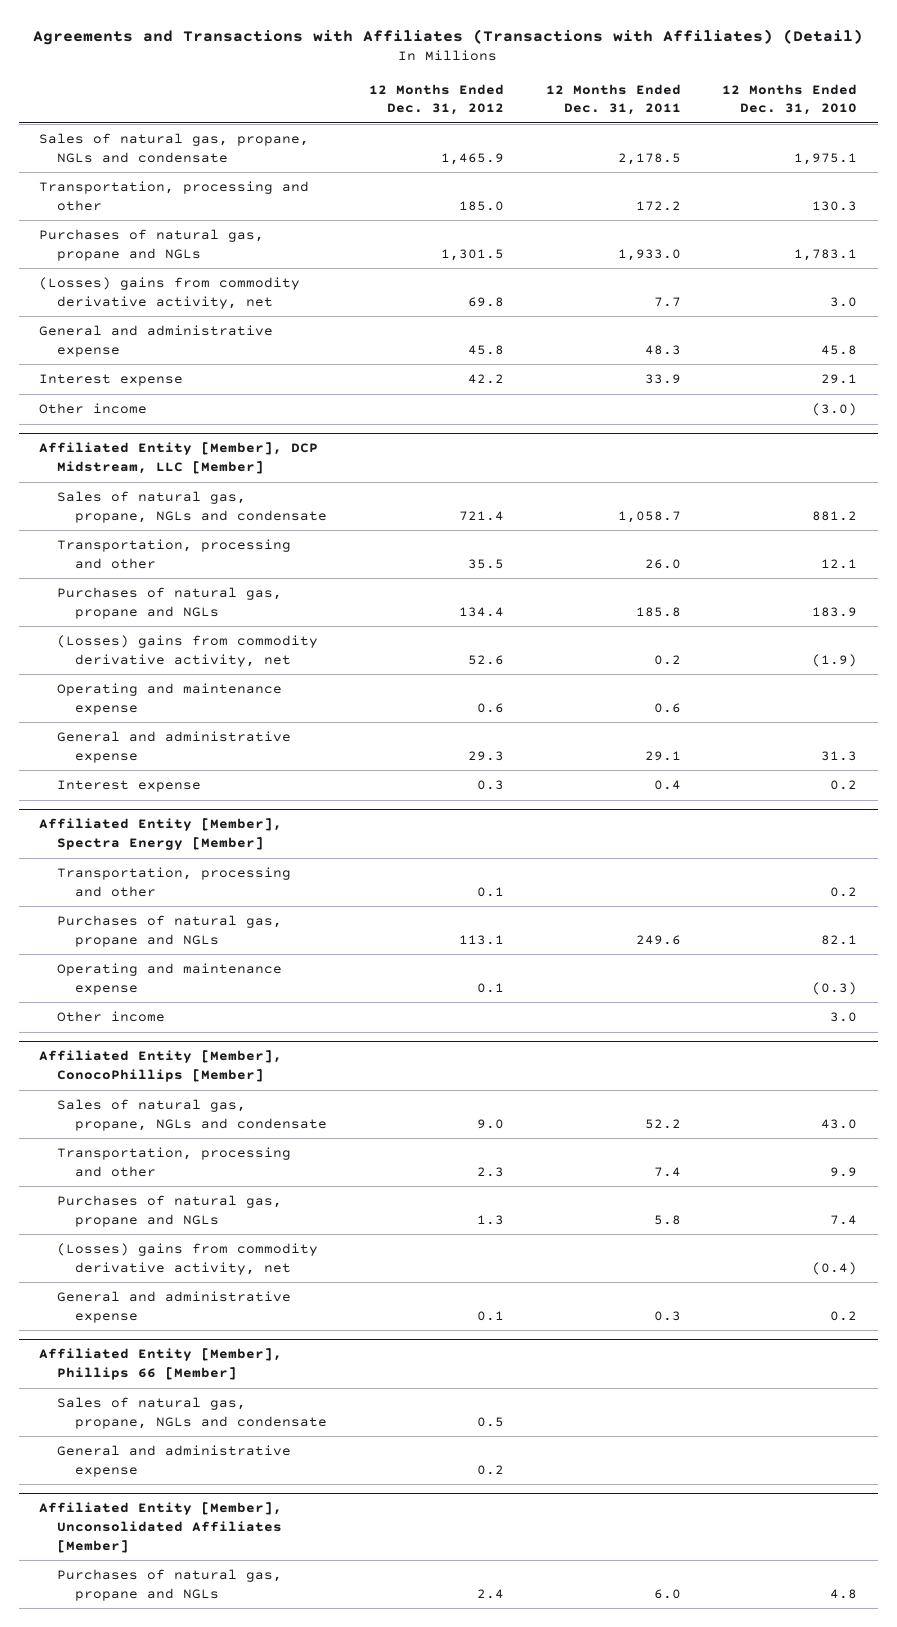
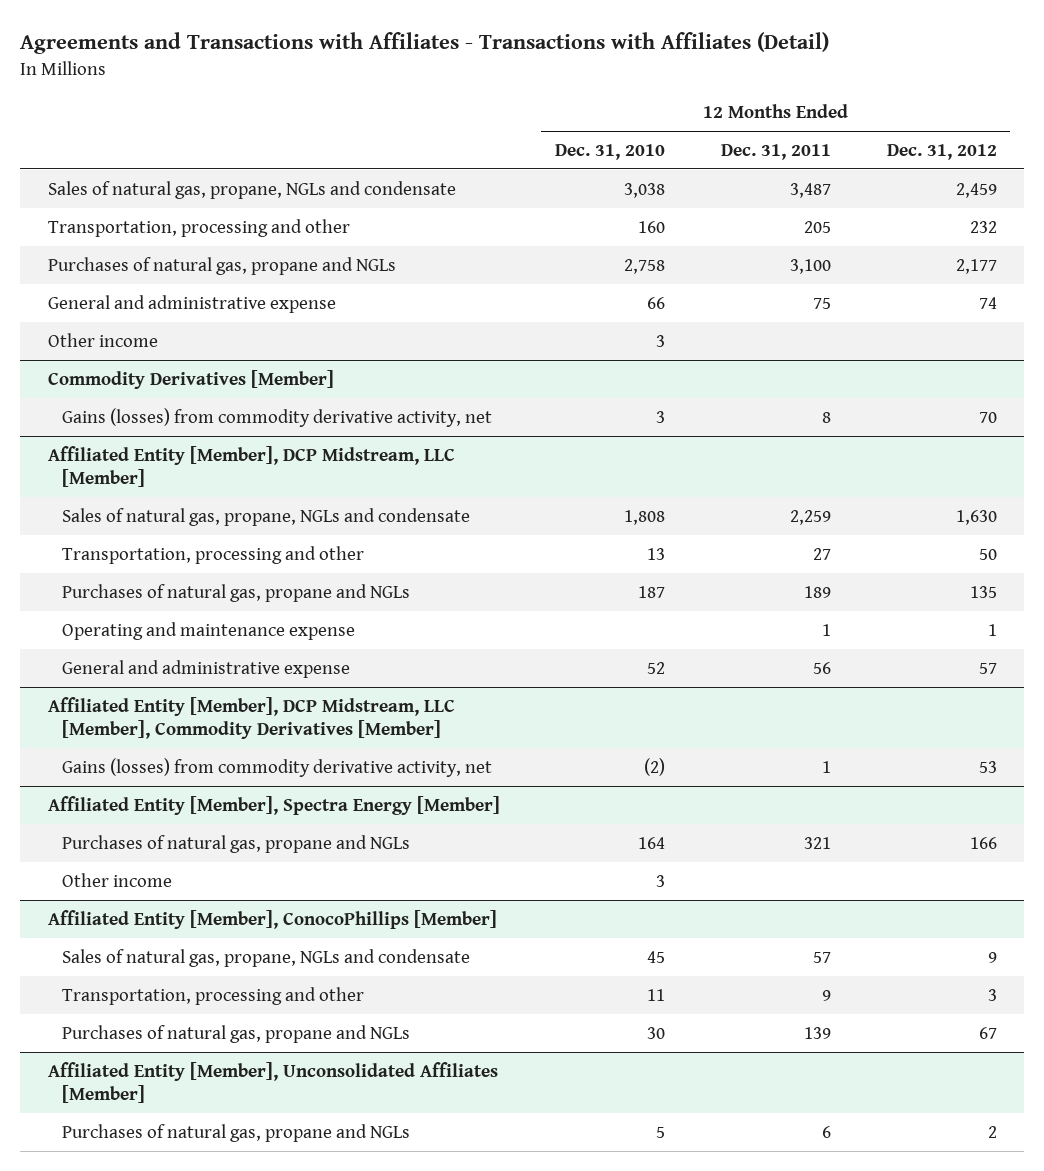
- Agreements and Transactions with Affiliates (Transactions with Affiliates) (Detail)
+ Agreements and Transactions with Affiliates - Transactions with Affiliates (Detail)
- | 12 Months Ended Dec. 31, 2012 | 12 Months Ended Dec. 31, 2011 | 12 Months Ended Dec. 31, 2010
+ | 12 Months Ended Dec. 31, 2010 | 12 Months Ended Dec. 31, 2011 | 12 Months Ended Dec. 31, 2012
- Sales of natural gas, propane, NGLs and condensate | 1,465.9 | 2,178.5 | 1,975.1
- Transportation, processing and other | 185.0 | 172.2 | 130.3
- Purchases of natural gas, propane and NGLs | 1,301.5 | 1,933.0 | 1,783.1
- (Losses) gains from commodity derivative activity, net | 69.8 | 7.7 | 3.0
- General and administrative expense | 45.8 | 48.3 | 45.8
- Interest expense | 42.2 | 33.9 | 29.1
- Other income | | | (3.0)
+ Sales of natural gas, propane, NGLs and condensate | 3,038 | 3,487 | 2,459
+ Transportation, processing and other | 160 | 205 | 232
+ Purchases of natural gas, propane and NGLs | 2,758 | 3,100 | 2,177
+ General and administrative expense | 66 | 75 | 74
+ Other income | 3 | |
+ Commodity Derivatives [Member]
+ Gains (losses) from commodity derivative activity, net | 3 | 8 | 70
@ Affiliated Entity [Member], DCP Midstream, LLC [Member]
- Sales of natural gas, propane, NGLs and condensate | 721.4 | 1,058.7 | 881.2
- Transportation, processing and other | 35.5 | 26.0 | 12.1
- Purchases of natural gas, propane and NGLs | 134.4 | 185.8 | 183.9
- (Losses) gains from commodity derivative activity, net | 52.6 | 0.2 | (1.9)
- Operating and maintenance expense | 0.6 | 0.6 |
- General and administrative expense | 29.3 | 29.1 | 31.3
- Interest expense | 0.3 | 0.4 | 0.2
+ Sales of natural gas, propane, NGLs and condensate | 1,808 | 2,259 | 1,630
+ Transportation, processing and other | 13 | 27 | 50
+ Purchases of natural gas, propane and NGLs | 187 | 189 | 135
+ Operating and maintenance expense | | 1 | 1
+ General and administrative expense | 52 | 56 | 57
+ Affiliated Entity [Member], DCP Midstream, LLC [Member], Commodity Derivatives [Member]
+ Gains (losses) from commodity derivative activity, net | (2) | 1 | 53
@ Affiliated Entity [Member], Spectra Energy [Member]
- Transportation, processing and other | 0.1 | | 0.2
- Purchases of natural gas, propane and NGLs | 113.1 | 249.6 | 82.1
- Operating and maintenance expense | 0.1 | | (0.3)
- Other income | | | 3.0
+ Purchases of natural gas, propane and NGLs | 164 | 321 | 166
+ Other income | 3 | |
@ Affiliated Entity [Member], ConocoPhillips [Member]
- Sales of natural gas, propane, NGLs and condensate | 9.0 | 52.2 | 43.0
- Transportation, processing and other | 2.3 | 7.4 | 9.9
- Purchases of natural gas, propane and NGLs | 1.3 | 5.8 | 7.4
- (Losses) gains from commodity derivative activity, net | | | (0.4)
- General and administrative expense | 0.1 | 0.3 | 0.2
- Affiliated Entity [Member], Phillips 66 [Member]
- Sales of natural gas, propane, NGLs and condensate | 0.5 | |
- General and administrative expense | 0.2 | |
@ Affiliated Entity [Member], ConocoPhillips [Member]
+ Sales of natural gas, propane, NGLs and condensate | 45 | 57 | 9
+ Transportation, processing and other | 11 | 9 | 3
+ Purchases of natural gas, propane and NGLs | 30 | 139 | 67
@ Affiliated Entity [Member], Unconsolidated Affiliates [Member]
- Purchases of natural gas, propane and NGLs | 2.4 | 6.0 | 4.8
+ Purchases of natural gas, propane and NGLs | 5 | 6 | 2

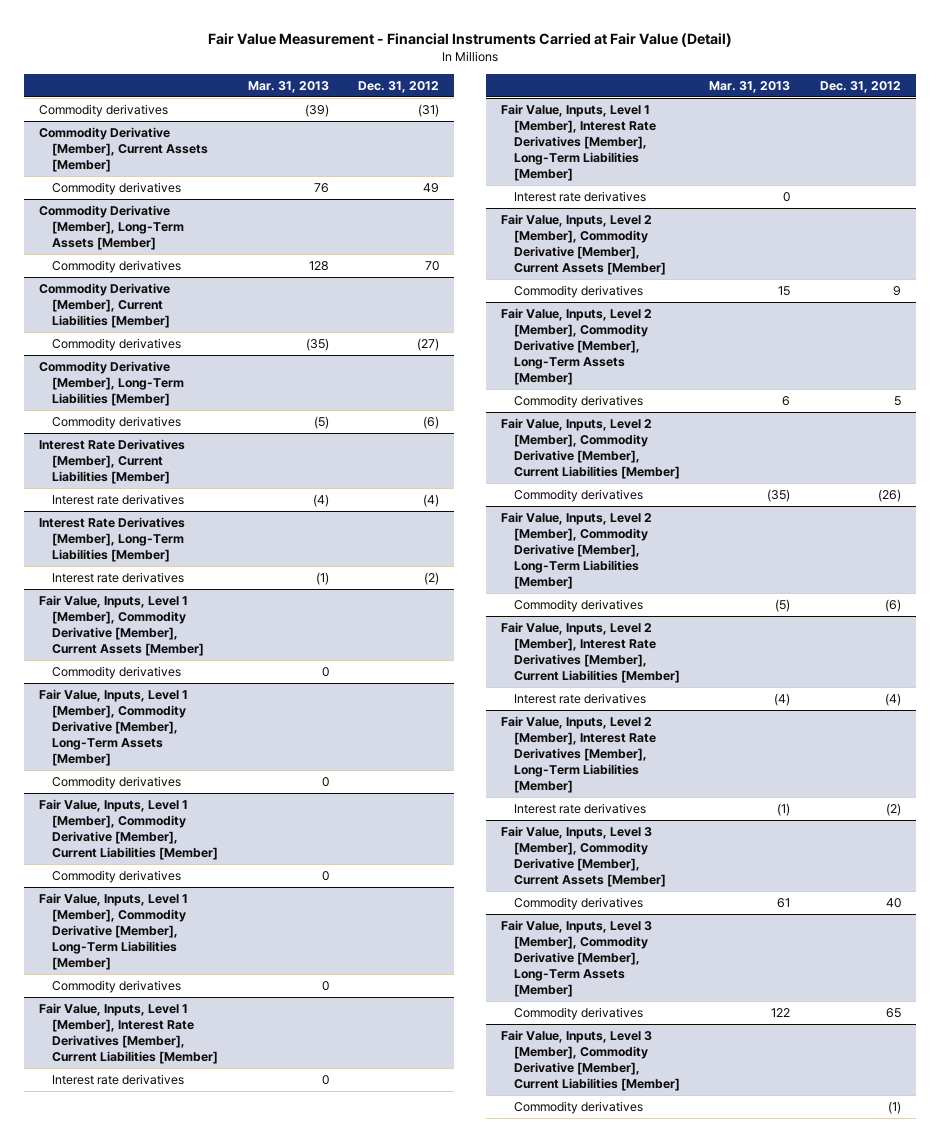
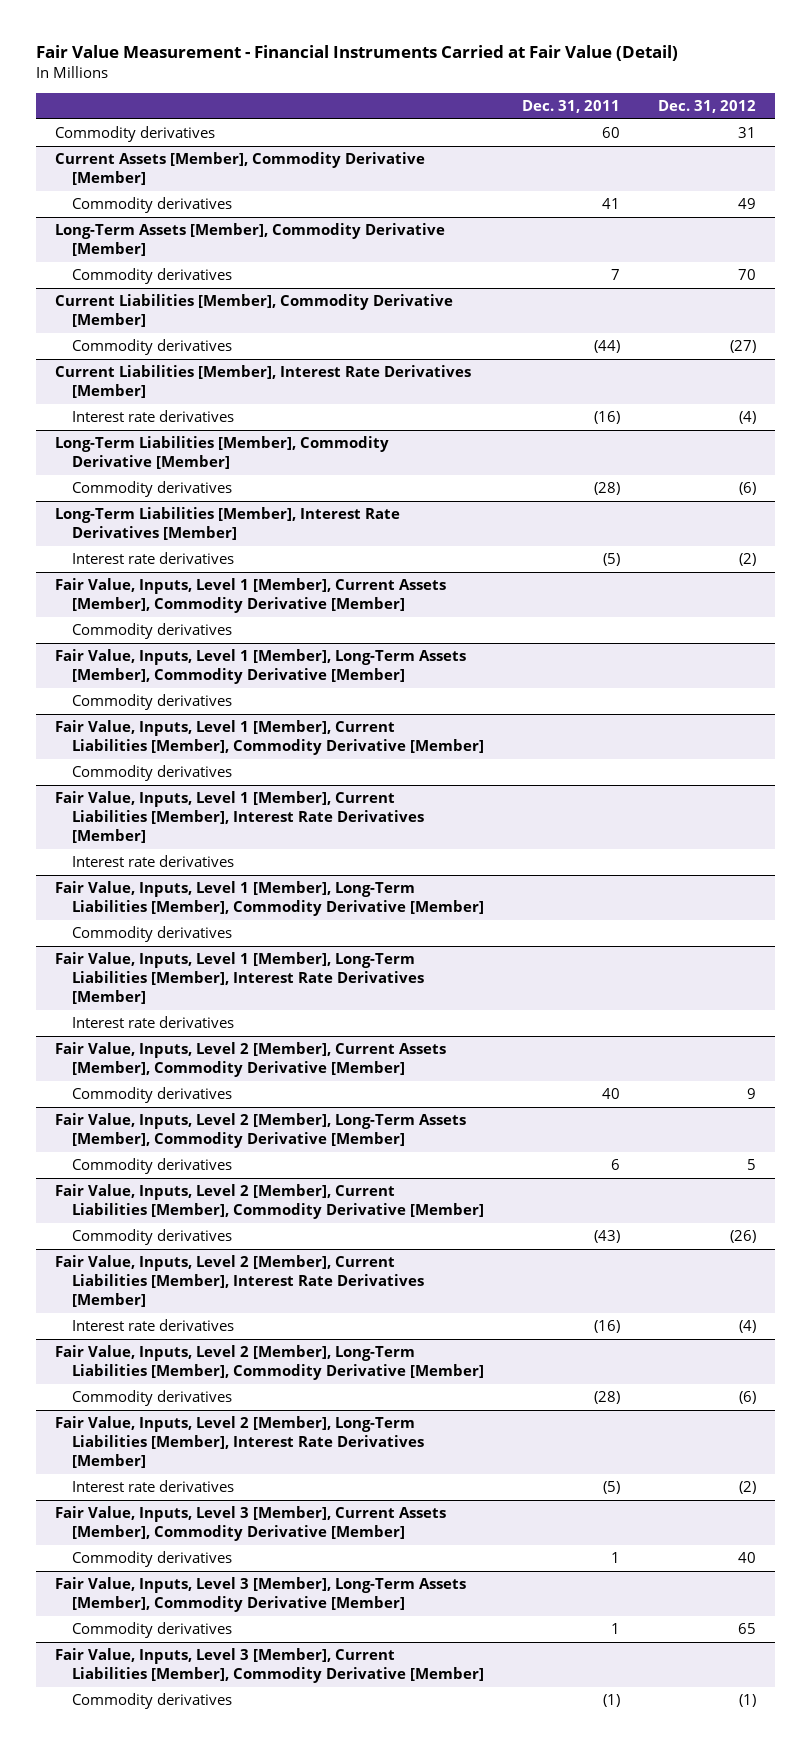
- | Mar. 31, 2013 | Dec. 31, 2012
+ | Dec. 31, 2011 | Dec. 31, 2012
- Commodity derivatives | (39) | (31)
- Commodity Derivative [Member], Current Assets [Member]
+ Commodity derivatives | 60 | 31
+ Current Assets [Member], Commodity Derivative [Member]
- Commodity Derivative [Member], Long-Term Assets [Member]
+ Long-Term Assets [Member], Commodity Derivative [Member]
- Commodity Derivative [Member], Current Liabilities [Member]
+ Current Liabilities [Member], Commodity Derivative [Member]
- Commodity Derivative [Member], Long-Term Liabilities [Member]
- Commodity derivatives | (5) | (6)
- Interest Rate Derivatives [Member], Current Liabilities [Member]
+ Current Liabilities [Member], Interest Rate Derivatives [Member]
- Interest Rate Derivatives [Member], Long-Term Liabilities [Member]
+ Long-Term Liabilities [Member], Commodity Derivative [Member]
+ Commodity derivatives | (28) | (6)
+ Long-Term Liabilities [Member], Interest Rate Derivatives [Member]
- Fair Value, Inputs, Level 1 [Member], Commodity Derivative [Member], Current Assets [Member]
- Commodity derivatives | 0 |
- Fair Value, Inputs, Level 1 [Member], Commodity Derivative [Member], Long-Term Assets [Member]
+ Fair Value, Inputs, Level 1 [Member], Current Assets [Member], Commodity Derivative [Member]
- Fair Value, Inputs, Level 1 [Member], Commodity Derivative [Member], Current Liabilities [Member]
+ Fair Value, Inputs, Level 1 [Member], Long-Term Assets [Member], Commodity Derivative [Member]
- Fair Value, Inputs, Level 1 [Member], Commodity Derivative [Member], Long-Term Liabilities [Member]
+ Fair Value, Inputs, Level 1 [Member], Current Liabilities [Member], Commodity Derivative [Member]
- Fair Value, Inputs, Level 1 [Member], Interest Rate Derivatives [Member], Current Liabilities [Member]
+ Fair Value, Inputs, Level 1 [Member], Current Liabilities [Member], Interest Rate Derivatives [Member]
- Fair Value, Inputs, Level 1 [Member], Interest Rate Derivatives [Member], Long-Term Liabilities [Member]
+ Fair Value, Inputs, Level 1 [Member], Long-Term Liabilities [Member], Commodity Derivative [Member]
+ Commodity derivatives
+ Fair Value, Inputs, Level 1 [Member], Long-Term Liabilities [Member], Interest Rate Derivatives [Member]
- Fair Value, Inputs, Level 2 [Member], Commodity Derivative [Member], Current Assets [Member]
+ Fair Value, Inputs, Level 2 [Member], Current Assets [Member], Commodity Derivative [Member]
- Fair Value, Inputs, Level 2 [Member], Commodity Derivative [Member], Long-Term Assets [Member]
+ Fair Value, Inputs, Level 2 [Member], Long-Term Assets [Member], Commodity Derivative [Member]
- Fair Value, Inputs, Level 2 [Member], Commodity Derivative [Member], Current Liabilities [Member]
+ Fair Value, Inputs, Level 2 [Member], Current Liabilities [Member], Commodity Derivative [Member]
- Fair Value, Inputs, Level 2 [Member], Commodity Derivative [Member], Long-Term Liabilities [Member]
- Commodity derivatives | (5) | (6)
- Fair Value, Inputs, Level 2 [Member], Interest Rate Derivatives [Member], Current Liabilities [Member]
+ Fair Value, Inputs, Level 2 [Member], Current Liabilities [Member], Interest Rate Derivatives [Member]
- Fair Value, Inputs, Level 2 [Member], Interest Rate Derivatives [Member], Long-Term Liabilities [Member]
+ Fair Value, Inputs, Level 2 [Member], Long-Term Liabilities [Member], Commodity Derivative [Member]
+ Commodity derivatives | (28) | (6)
+ Fair Value, Inputs, Level 2 [Member], Long-Term Liabilities [Member], Interest Rate Derivatives [Member]
- Fair Value, Inputs, Level 3 [Member], Commodity Derivative [Member], Current Assets [Member]
+ Fair Value, Inputs, Level 3 [Member], Current Assets [Member], Commodity Derivative [Member]
- Fair Value, Inputs, Level 3 [Member], Commodity Derivative [Member], Long-Term Assets [Member]
+ Fair Value, Inputs, Level 3 [Member], Long-Term Assets [Member], Commodity Derivative [Member]
- Fair Value, Inputs, Level 3 [Member], Commodity Derivative [Member], Current Liabilities [Member]
+ Fair Value, Inputs, Level 3 [Member], Current Liabilities [Member], Commodity Derivative [Member]

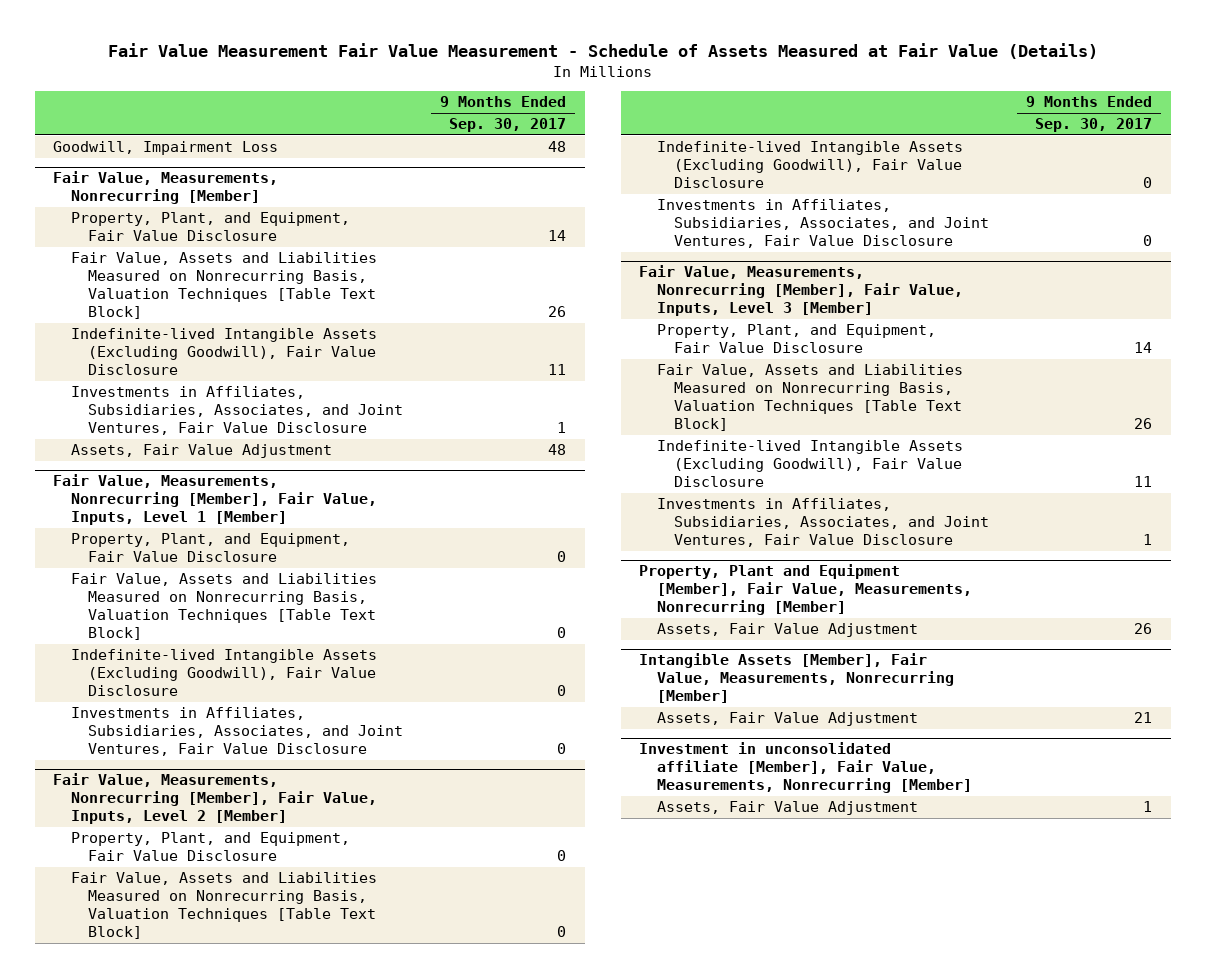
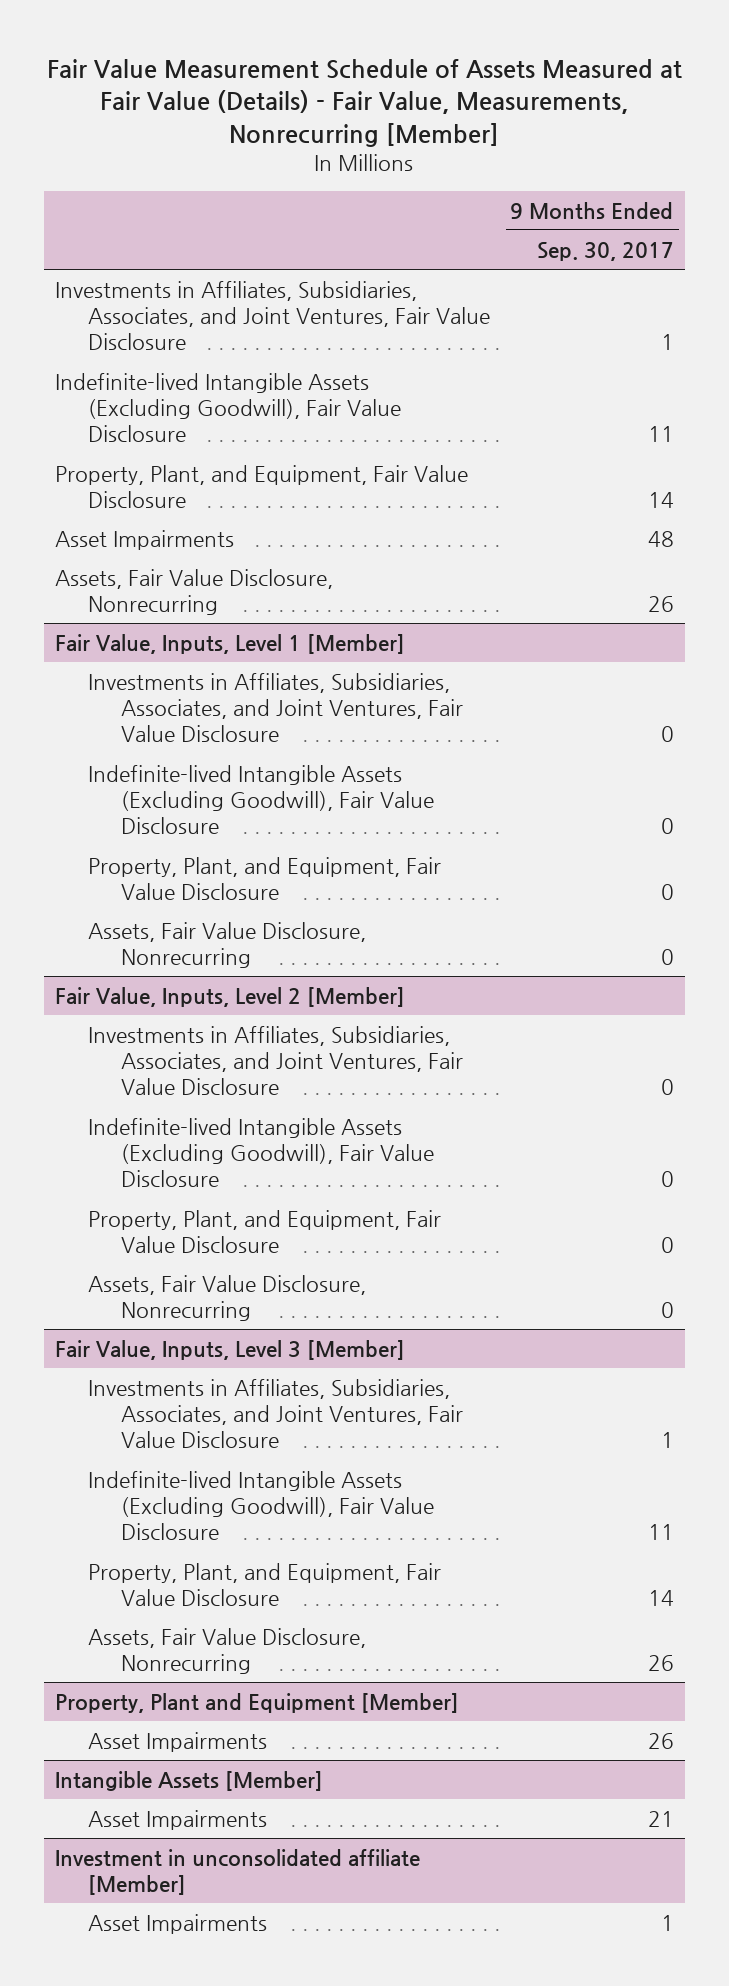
- Fair Value Measurement Fair Value Measurement - Schedule of Assets Measured at Fair Value (Details)
+ Fair Value Measurement Schedule of Assets Measured at Fair Value (Details) - Fair Value, Measurements, Nonrecurring [Member]
- Goodwill, Impairment Loss | 48
- Fair Value, Measurements, Nonrecurring [Member]
- Property, Plant, and Equipment, Fair Value Disclosure | 14
- Fair Value, Assets and Liabilities Measured on Nonrecurring Basis, Valuation Techniques [Table Text Block] | 26
- Indefinite-lived Intangible Assets (Excluding Goodwill), Fair Value Disclosure | 11
- Assets, Fair Value Adjustment | 48
- Fair Value, Measurements, Nonrecurring [Member], Fair Value, Inputs, Level 1 [Member]
- Property, Plant, and Equipment, Fair Value Disclosure | 0
- Fair Value, Assets and Liabilities Measured on Nonrecurring Basis, Valuation Techniques [Table Text Block] | 0
- Indefinite-lived Intangible Assets (Excluding Goodwill), Fair Value Disclosure | 0
+ Indefinite-lived Intangible Assets (Excluding Goodwill), Fair Value Disclosure | 11
+ Property, Plant, and Equipment, Fair Value Disclosure | 14
+ Asset Impairments | 48
+ Assets, Fair Value Disclosure, Nonrecurring | 26
+ Fair Value, Inputs, Level 1 [Member]
- Fair Value, Measurements, Nonrecurring [Member], Fair Value, Inputs, Level 2 [Member]
- Property, Plant, and Equipment, Fair Value Disclosure | 0
- Fair Value, Assets and Liabilities Measured on Nonrecurring Basis, Valuation Techniques [Table Text Block] | 0
+ Property, Plant, and Equipment, Fair Value Disclosure | 0
+ Assets, Fair Value Disclosure, Nonrecurring | 0
+ Fair Value, Inputs, Level 2 [Member]
- Fair Value, Measurements, Nonrecurring [Member], Fair Value, Inputs, Level 3 [Member]
- Property, Plant, and Equipment, Fair Value Disclosure | 14
- Fair Value, Assets and Liabilities Measured on Nonrecurring Basis, Valuation Techniques [Table Text Block] | 26
- Indefinite-lived Intangible Assets (Excluding Goodwill), Fair Value Disclosure | 11
+ Indefinite-lived Intangible Assets (Excluding Goodwill), Fair Value Disclosure | 0
+ Property, Plant, and Equipment, Fair Value Disclosure | 0
+ Assets, Fair Value Disclosure, Nonrecurring | 0
+ Fair Value, Inputs, Level 3 [Member]
- Property, Plant and Equipment [Member], Fair Value, Measurements, Nonrecurring [Member]
- Assets, Fair Value Adjustment | 26
- Intangible Assets [Member], Fair Value, Measurements, Nonrecurring [Member]
- Assets, Fair Value Adjustment | 21
- Investment in unconsolidated affiliate [Member], Fair Value, Measurements, Nonrecurring [Member]
- Assets, Fair Value Adjustment | 1
+ Indefinite-lived Intangible Assets (Excluding Goodwill), Fair Value Disclosure | 11
+ Property, Plant, and Equipment, Fair Value Disclosure | 14
+ Assets, Fair Value Disclosure, Nonrecurring | 26
+ Property, Plant and Equipment [Member]
+ Asset Impairments | 26
+ Intangible Assets [Member]
+ Asset Impairments | 21
+ Investment in unconsolidated affiliate [Member]
+ Asset Impairments | 1

